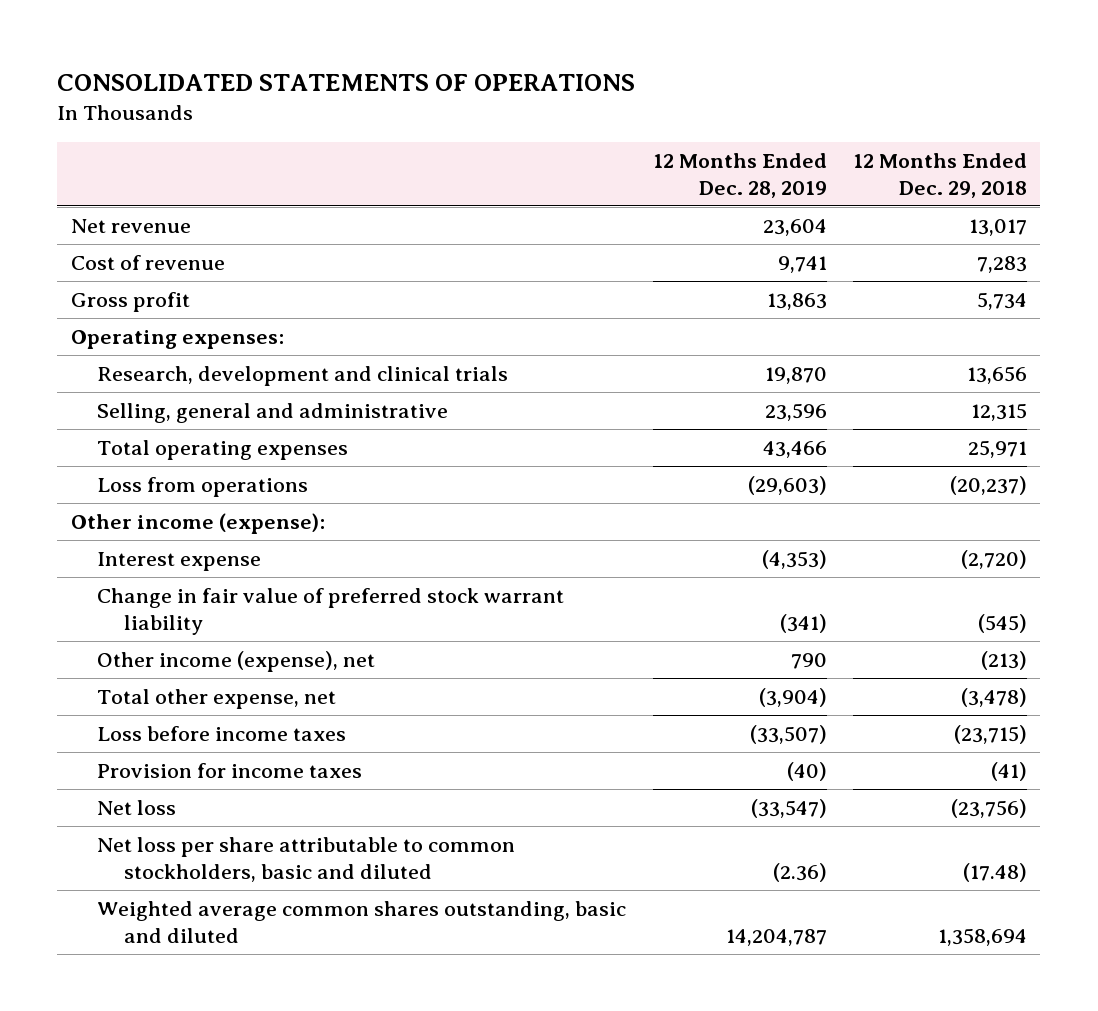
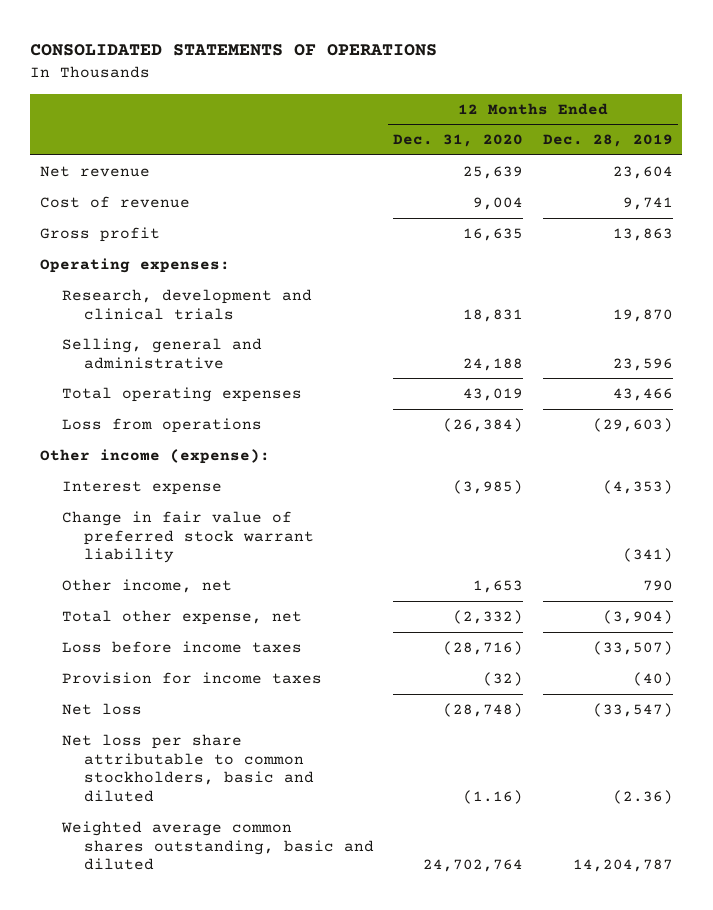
- | 12 Months Ended Dec. 28, 2019 | 12 Months Ended Dec. 29, 2018
+ | 12 Months Ended Dec. 31, 2020 | 12 Months Ended Dec. 28, 2019
- Other income (expense), net | 790 | (213)
+ Other income, net | 1,653 | 790

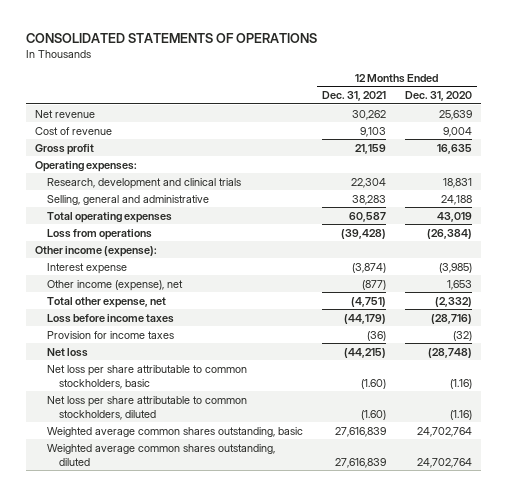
- | 12 Months Ended Dec. 31, 2020 | 12 Months Ended Dec. 28, 2019
+ | 12 Months Ended Dec. 31, 2021 | 12 Months Ended Dec. 31, 2020
- Change in fair value of preferred stock warrant liability | | (341)
- Other income, net | 1,653 | 790
+ Other income (expense), net | (877) | 1,653
- Net loss per share attributable to common stockholders, basic and diluted | (1.16) | (2.36)
- Weighted average common shares outstanding, basic and diluted | 24,702,764 | 14,204,787
+ Net loss per share attributable to common stockholders, basic | (1.60) | (1.16)
+ Net loss per share attributable to common stockholders, diluted | (1.60) | (1.16)
+ Weighted average common shares outstanding, basic | 27,616,839 | 24,702,764
+ Weighted average common shares outstanding, diluted | 27,616,839 | 24,702,764

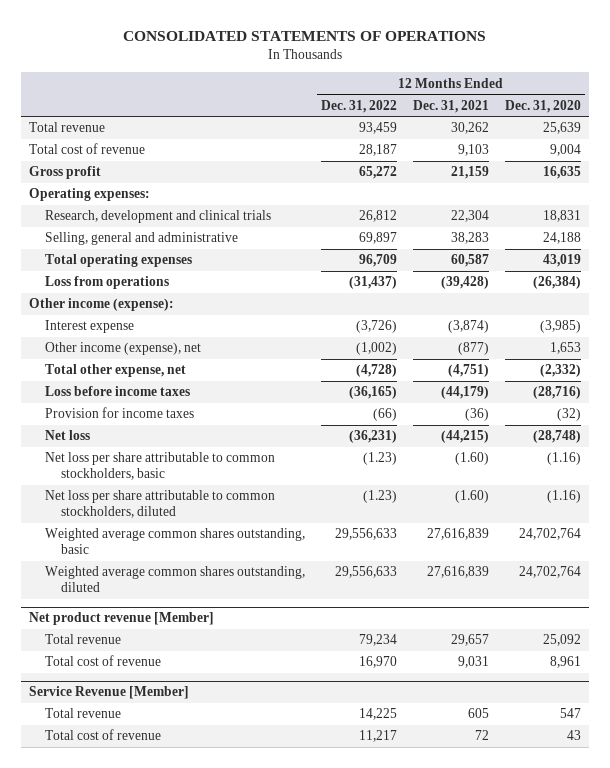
- | 12 Months Ended Dec. 31, 2021 | 12 Months Ended Dec. 31, 2020
+ | 12 Months Ended Dec. 31, 2022 | 12 Months Ended Dec. 31, 2021 | 12 Months Ended Dec. 31, 2020
- Net revenue | 30,262 | 25,639
- Cost of revenue | 9,103 | 9,004
+ Total revenue | 93,459 | 30,262 | 25,639
+ Total cost of revenue | 28,187 | 9,103 | 9,004
+ Net product revenue [Member]
+ Total revenue | 79,234 | 29,657 | 25,092
+ Total cost of revenue | 16,970 | 9,031 | 8,961
+ Service Revenue [Member]
+ Total revenue | 14,225 | 605 | 547
+ Total cost of revenue | 11,217 | 72 | 43

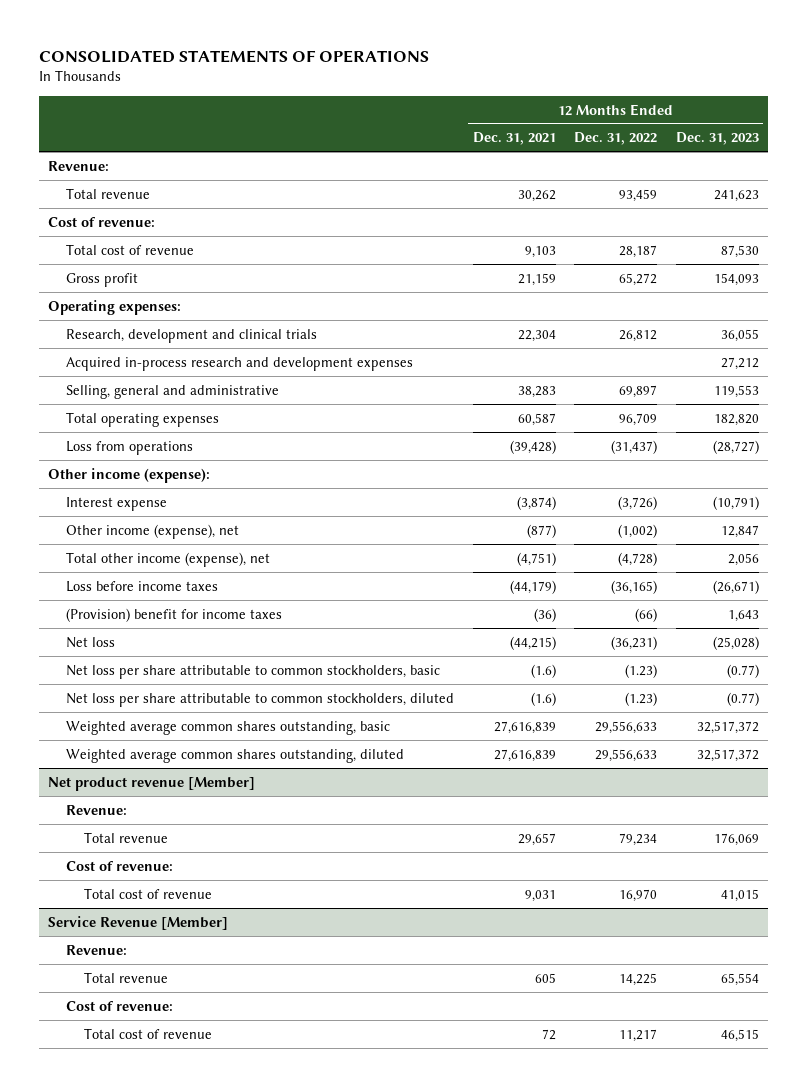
- | 12 Months Ended Dec. 31, 2022 | 12 Months Ended Dec. 31, 2021 | 12 Months Ended Dec. 31, 2020
+ | 12 Months Ended Dec. 31, 2021 | 12 Months Ended Dec. 31, 2022 | 12 Months Ended Dec. 31, 2023
+ Revenue:
+ Cost of revenue:
+ Acquired in-process research and development expenses | | | 27,212
- Total other expense, net | (4,728) | (4,751) | (2,332)
+ Total other income (expense), net | (4,751) | (4,728) | 2,056
- Provision for income taxes | (66) | (36) | (32)
+ (Provision) benefit for income taxes | (36) | (66) | 1,643
- Net loss per share attributable to common stockholders, basic | (1.23) | (1.60) | (1.16)
- Net loss per share attributable to common stockholders, diluted | (1.23) | (1.60) | (1.16)
+ Net loss per share attributable to common stockholders, basic | (1.6) | (1.23) | (0.77)
+ Net loss per share attributable to common stockholders, diluted | (1.6) | (1.23) | (0.77)
@ Net product revenue [Member]
+ Revenue:
+ Cost of revenue:
@ Service Revenue [Member]
+ Revenue:
+ Cost of revenue:

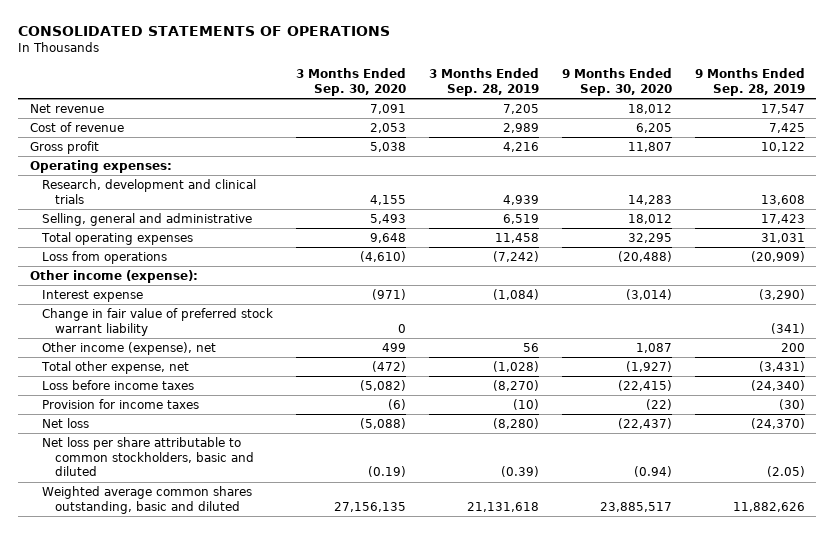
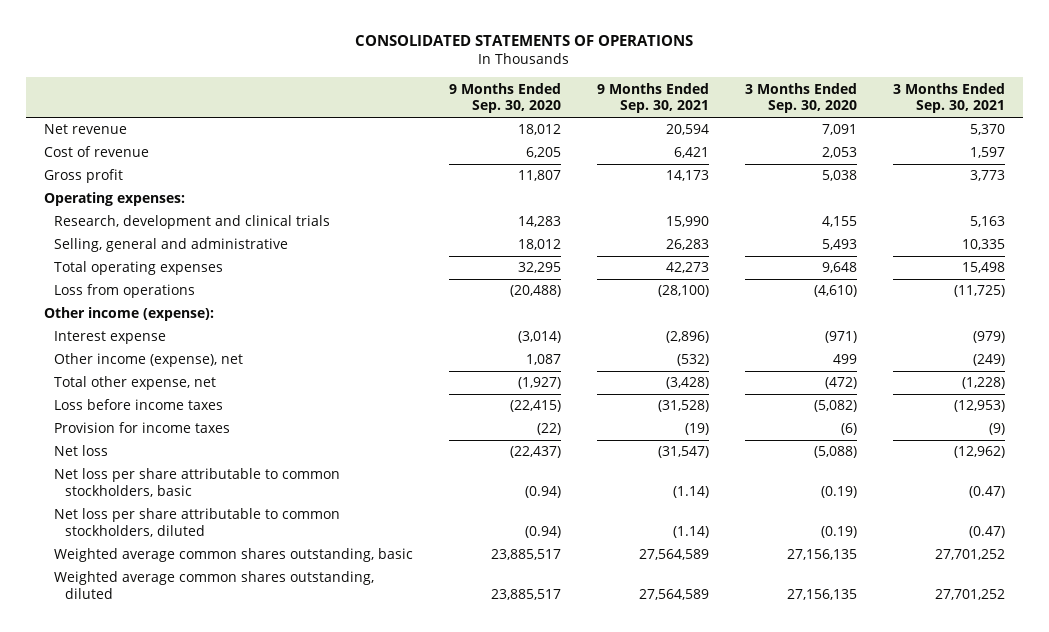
- | 3 Months Ended Sep. 30, 2020 | 3 Months Ended Sep. 28, 2019 | 9 Months Ended Sep. 30, 2020 | 9 Months Ended Sep. 28, 2019
+ | 9 Months Ended Sep. 30, 2020 | 9 Months Ended Sep. 30, 2021 | 3 Months Ended Sep. 30, 2020 | 3 Months Ended Sep. 30, 2021
- Change in fair value of preferred stock warrant liability | 0 | | | (341)
- Net loss per share attributable to common stockholders, basic and diluted | (0.19) | (0.39) | (0.94) | (2.05)
- Weighted average common shares outstanding, basic and diluted | 27,156,135 | 21,131,618 | 23,885,517 | 11,882,626
+ Net loss per share attributable to common stockholders, basic | (0.94) | (1.14) | (0.19) | (0.47)
+ Net loss per share attributable to common stockholders, diluted | (0.94) | (1.14) | (0.19) | (0.47)
+ Weighted average common shares outstanding, basic | 23,885,517 | 27,564,589 | 27,156,135 | 27,701,252
+ Weighted average common shares outstanding, diluted | 23,885,517 | 27,564,589 | 27,156,135 | 27,701,252

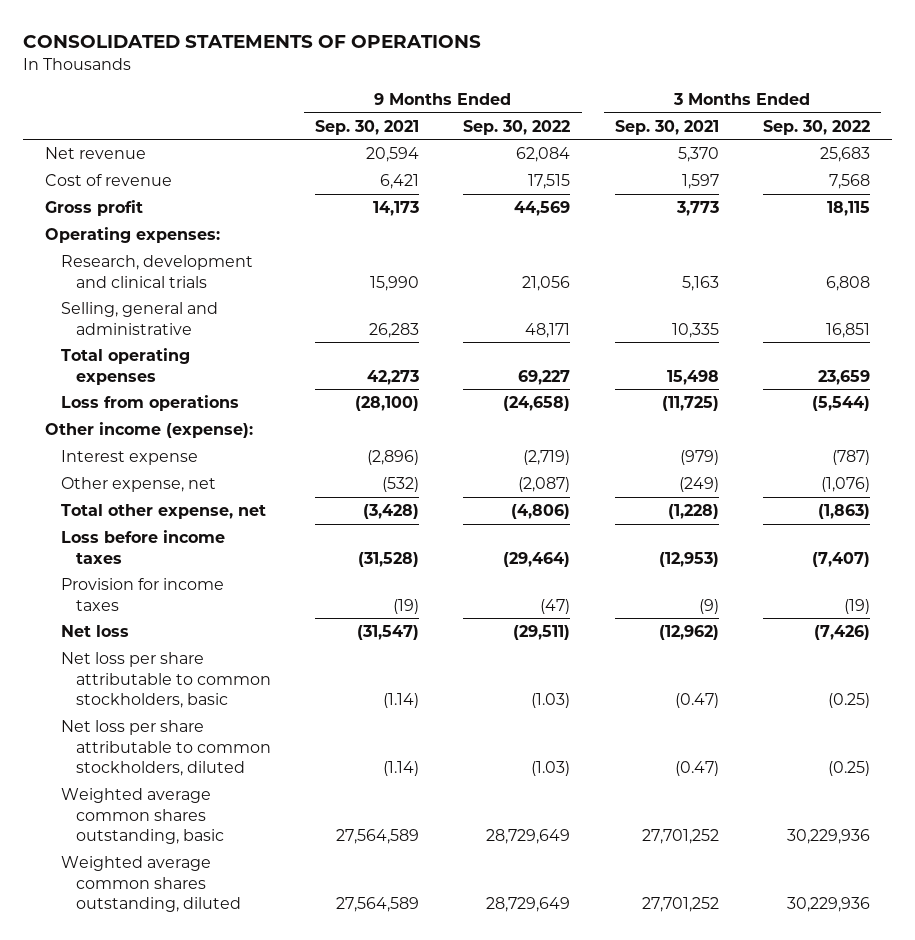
- | 9 Months Ended Sep. 30, 2020 | 9 Months Ended Sep. 30, 2021 | 3 Months Ended Sep. 30, 2020 | 3 Months Ended Sep. 30, 2021
+ | 9 Months Ended Sep. 30, 2021 | 9 Months Ended Sep. 30, 2022 | 3 Months Ended Sep. 30, 2021 | 3 Months Ended Sep. 30, 2022
- Other income (expense), net | 1,087 | (532) | 499 | (249)
+ Other expense, net | (532) | (2,087) | (249) | (1,076)

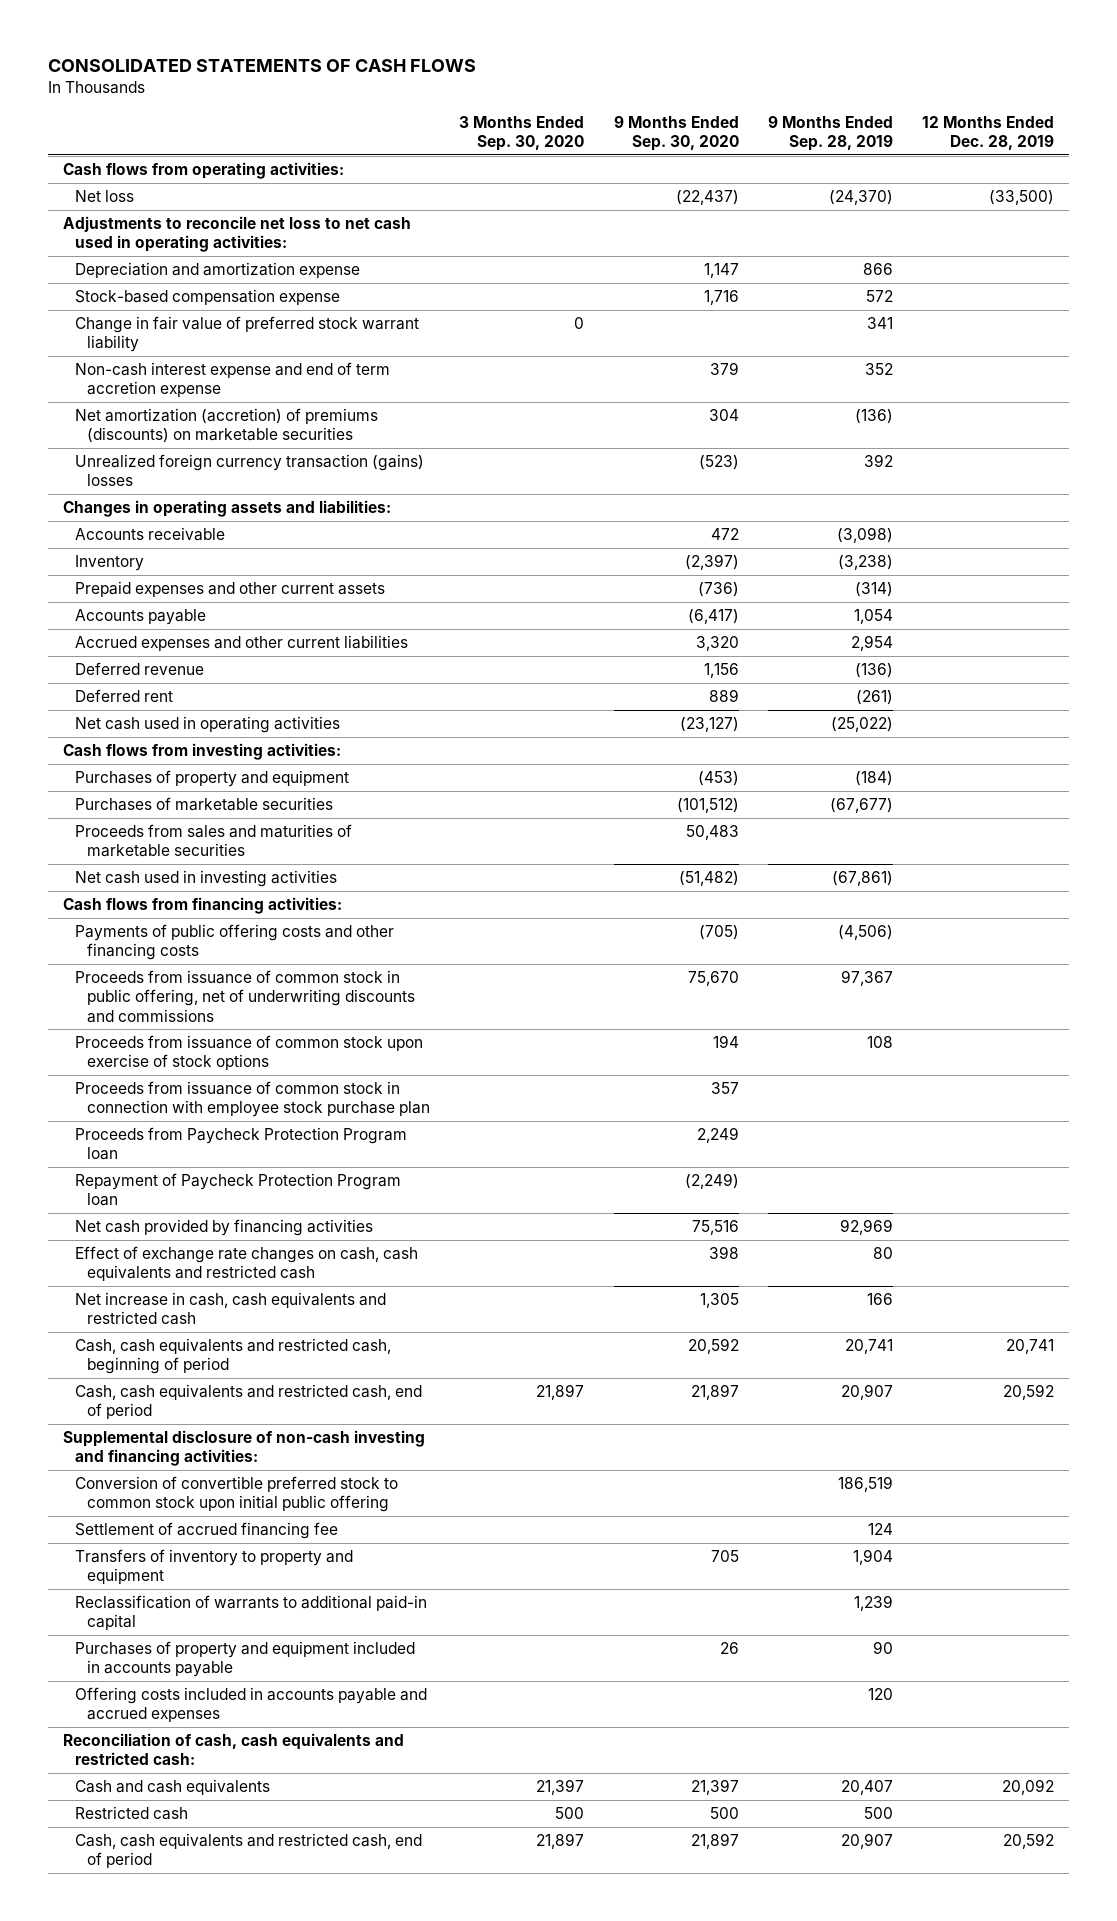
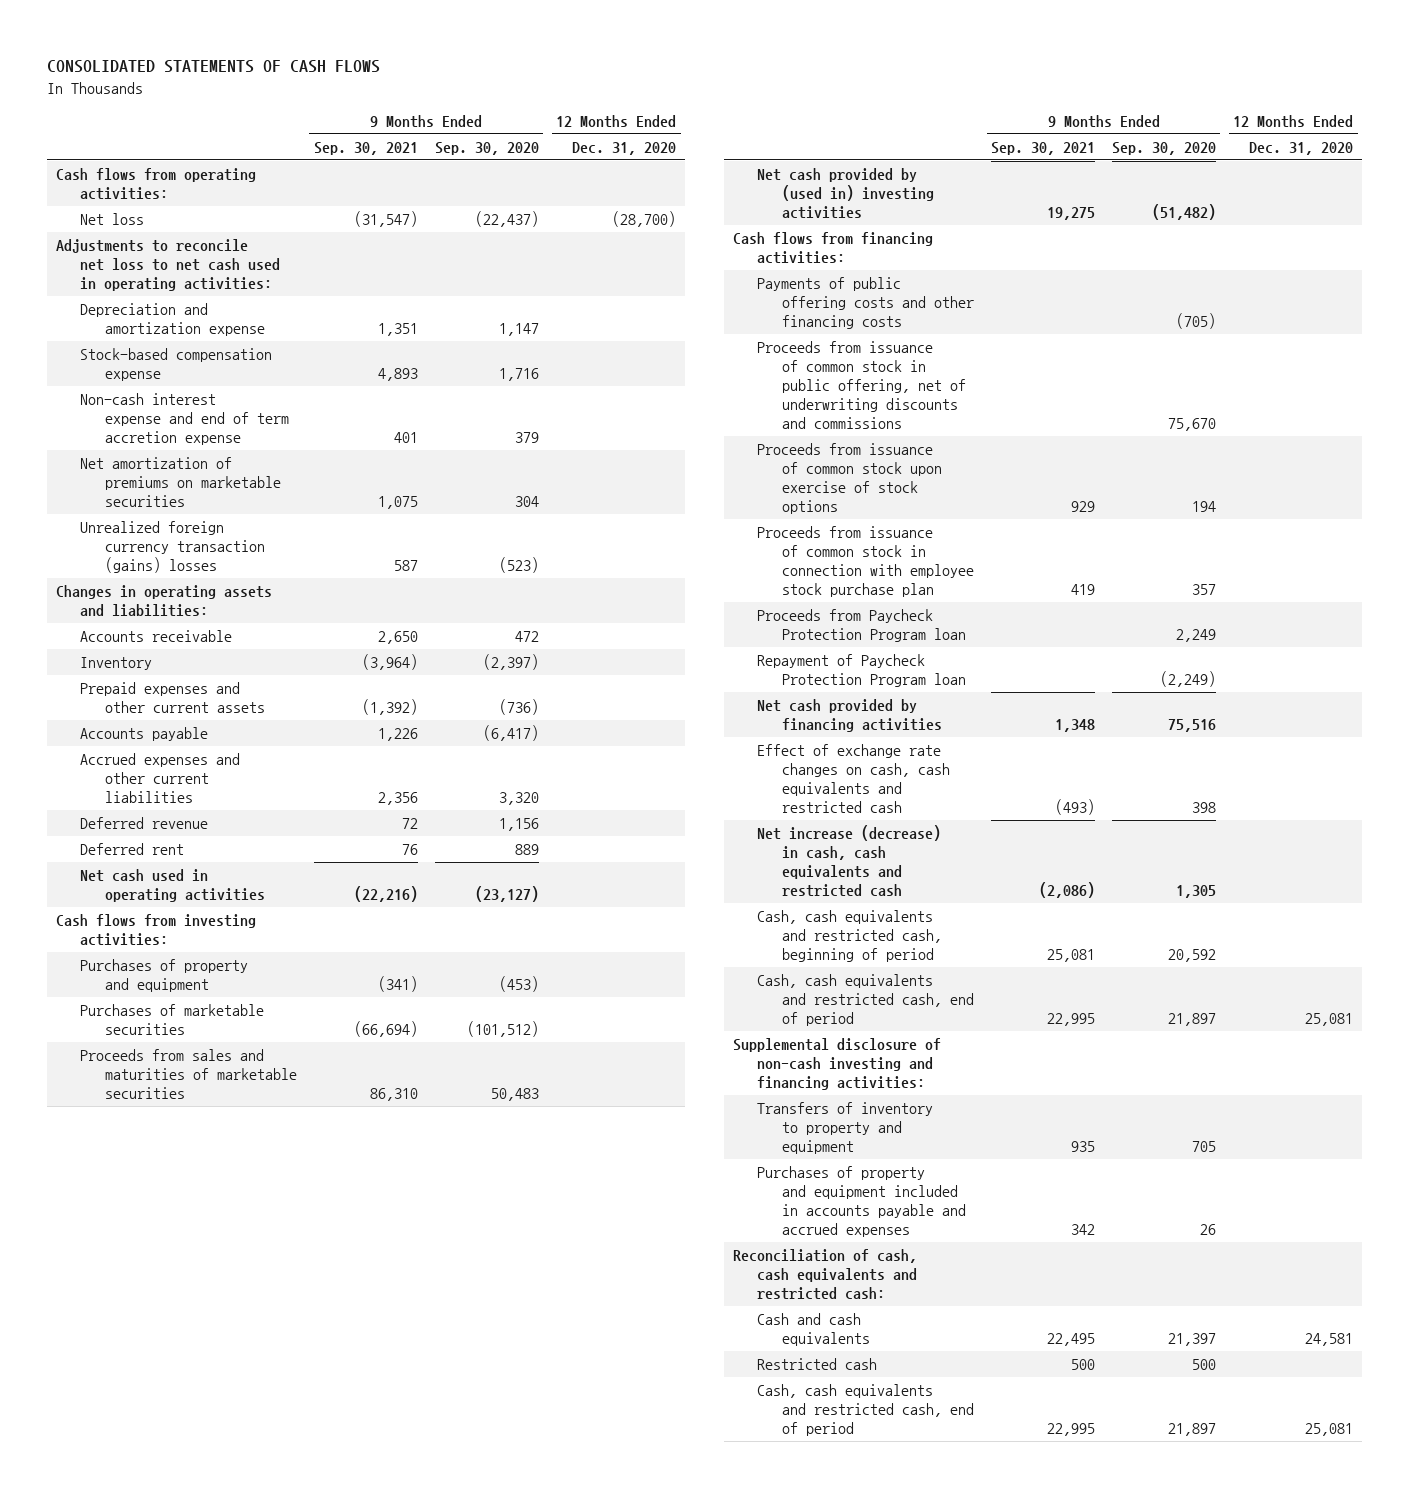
- | 3 Months Ended Sep. 30, 2020 | 9 Months Ended Sep. 30, 2020 | 9 Months Ended Sep. 28, 2019 | 12 Months Ended Dec. 28, 2019
+ | 9 Months Ended Sep. 30, 2021 | 9 Months Ended Sep. 30, 2020 | 12 Months Ended Dec. 31, 2020
- Change in fair value of preferred stock warrant liability | 0 | | 341 |
- Net amortization (accretion) of premiums (discounts) on marketable securities | | 304 | (136) |
+ Net amortization of premiums on marketable securities | 1,075 | 304 |
- Net cash used in investing activities | | (51,482) | (67,861) |
+ Net cash provided by (used in) investing activities | 19,275 | (51,482) |
- Net increase in cash, cash equivalents and restricted cash | | 1,305 | 166 |
+ Net increase (decrease) in cash, cash equivalents and restricted cash | (2,086) | 1,305 |
- Conversion of convertible preferred stock to common stock upon initial public offering | | | 186,519 |
- Settlement of accrued financing fee | | | 124 |
- Reclassification of warrants to additional paid-in capital | | | 1,239 |
- Purchases of property and equipment included in accounts payable | | 26 | 90 |
- Offering costs included in accounts payable and accrued expenses | | | 120 |
+ Purchases of property and equipment included in accounts payable and accrued expenses | 342 | 26 |

